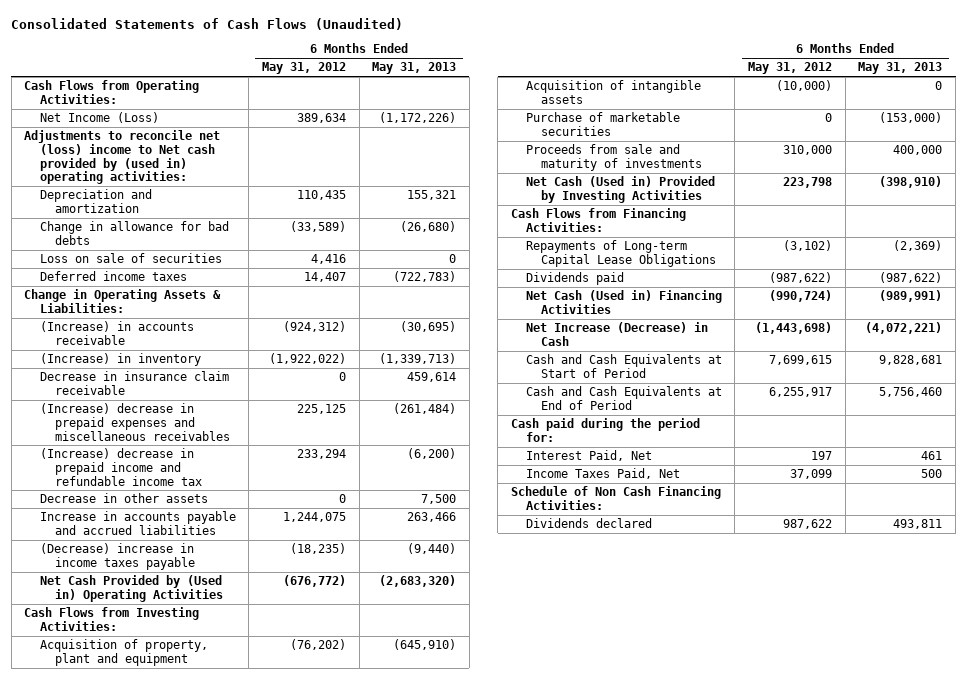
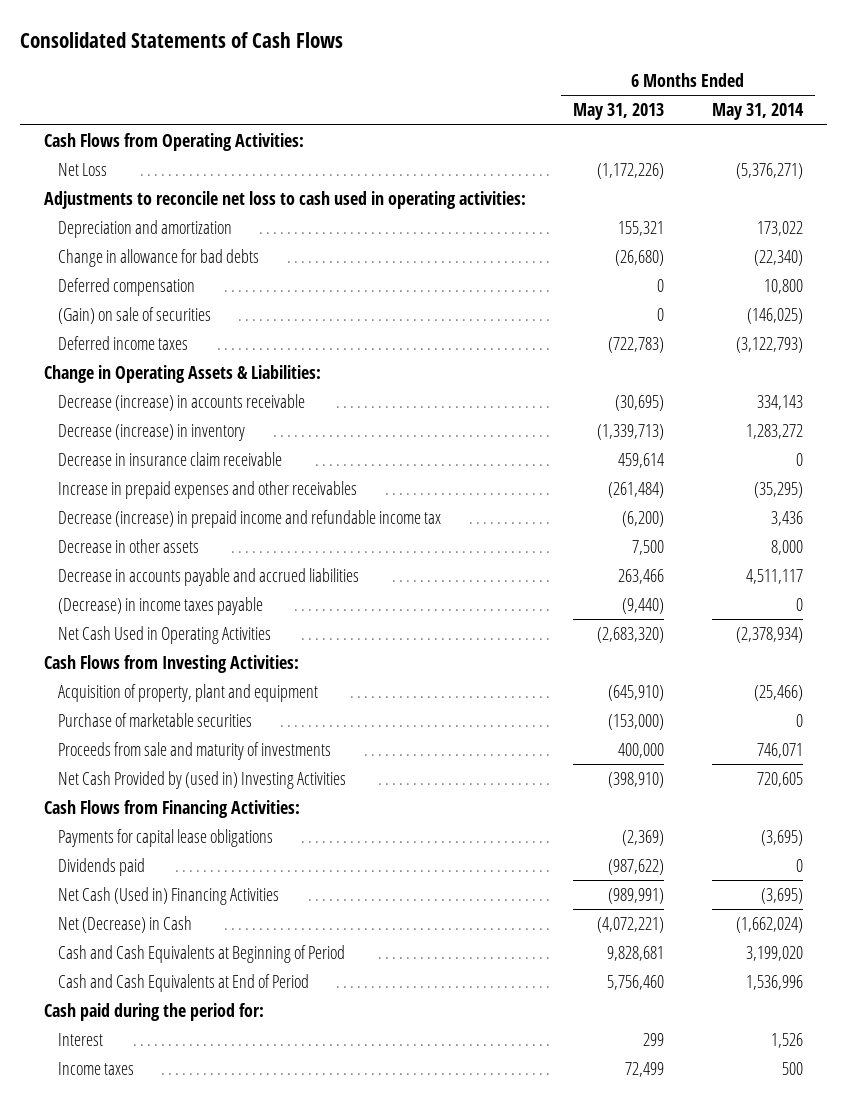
- Consolidated Statements of Cash Flows (Unaudited)
+ Consolidated Statements of Cash Flows
- | 6 Months Ended May 31, 2012 | 6 Months Ended May 31, 2013
+ | 6 Months Ended May 31, 2013 | 6 Months Ended May 31, 2014
- Net Income (Loss) | 389,634 | (1,172,226)
- Adjustments to reconcile net (loss) income to Net cash provided by (used in) operating activities:
+ Net Loss | (1,172,226) | (5,376,271)
+ Adjustments to reconcile net loss to cash used in operating activities:
- Loss on sale of securities | 4,416 | 0
+ Deferred compensation | 0 | 10,800
+ (Gain) on sale of securities | 0 | (146,025)
- (Increase) in accounts receivable | (924,312) | (30,695)
- (Increase) in inventory | (1,922,022) | (1,339,713)
+ Decrease (increase) in accounts receivable | (30,695) | 334,143
+ Decrease (increase) in inventory | (1,339,713) | 1,283,272
- (Increase) decrease in prepaid expenses and miscellaneous receivables | 225,125 | (261,484)
- (Increase) decrease in prepaid income and refundable income tax | 233,294 | (6,200)
+ Increase in prepaid expenses and other receivables | (261,484) | (35,295)
+ Decrease (increase) in prepaid income and refundable income tax | (6,200) | 3,436
- Increase in accounts payable and accrued liabilities | 1,244,075 | 263,466
- (Decrease) increase in income taxes payable | (18,235) | (9,440)
- Net Cash Provided by (Used in) Operating Activities | (676,772) | (2,683,320)
+ Decrease in accounts payable and accrued liabilities | 263,466 | 4,511,117
+ (Decrease) in income taxes payable | (9,440) | 0
+ Net Cash Used in Operating Activities | (2,683,320) | (2,378,934)
- Acquisition of intangible assets | (10,000) | 0
- Net Cash (Used in) Provided by Investing Activities | 223,798 | (398,910)
+ Net Cash Provided by (used in) Investing Activities | (398,910) | 720,605
- Repayments of Long-term Capital Lease Obligations | (3,102) | (2,369)
+ Payments for capital lease obligations | (2,369) | (3,695)
- Net Increase (Decrease) in Cash | (1,443,698) | (4,072,221)
- Cash and Cash Equivalents at Start of Period | 7,699,615 | 9,828,681
+ Net (Decrease) in Cash | (4,072,221) | (1,662,024)
+ Cash and Cash Equivalents at Beginning of Period | 9,828,681 | 3,199,020
- Interest Paid, Net | 197 | 461
- Income Taxes Paid, Net | 37,099 | 500
- Schedule of Non Cash Financing Activities:
- Dividends declared | 987,622 | 493,811
+ Interest | 299 | 1,526
+ Income taxes | 72,499 | 500

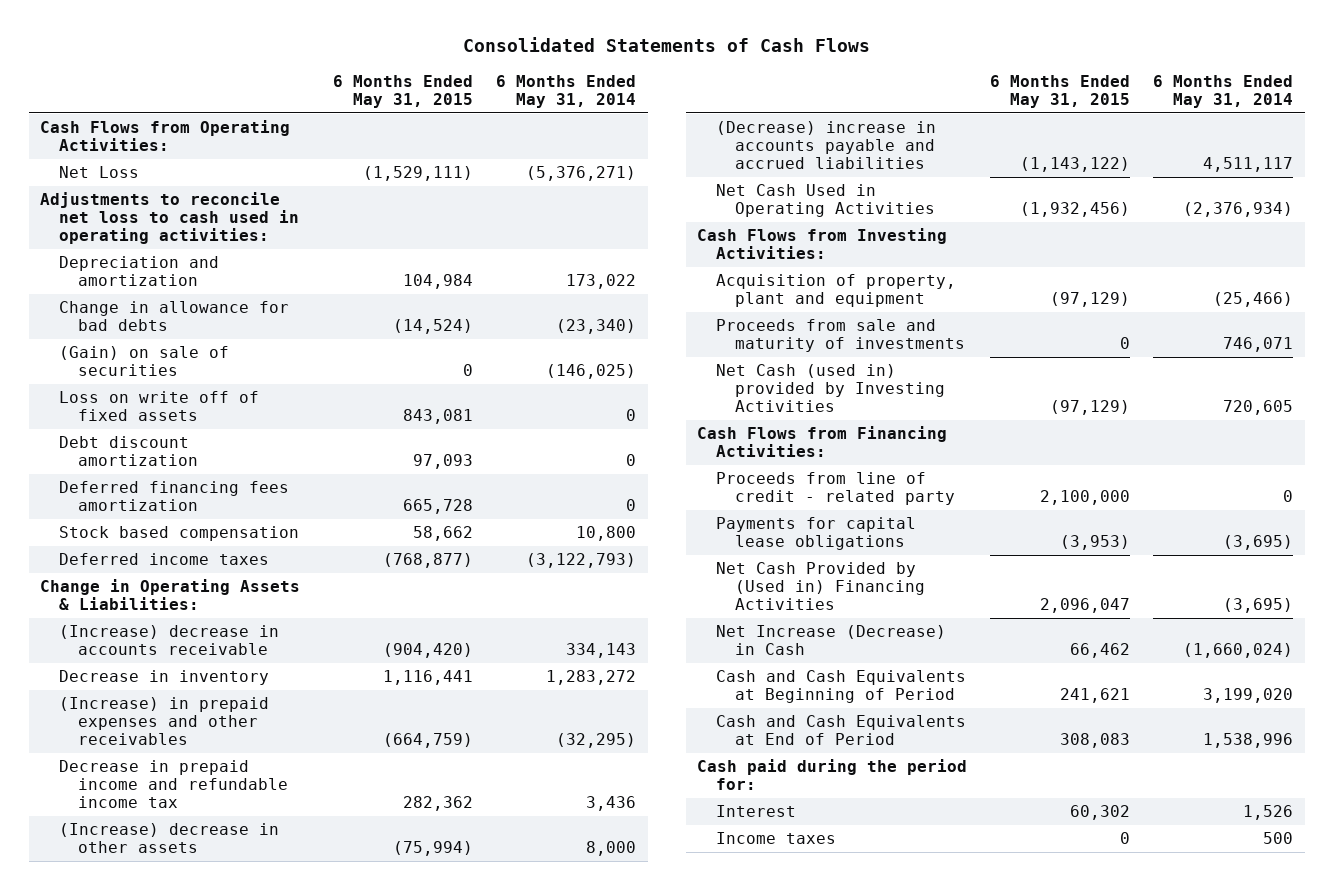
- | 6 Months Ended May 31, 2013 | 6 Months Ended May 31, 2014
+ | 6 Months Ended May 31, 2015 | 6 Months Ended May 31, 2014
- Change in allowance for bad debts | (26,680) | (22,340)
- Deferred compensation | 0 | 10,800
+ Change in allowance for bad debts | (14,524) | (23,340)
+ Loss on write off of fixed assets | 843,081 | 0
+ Debt discount amortization | 97,093 | 0
+ Deferred financing fees amortization | 665,728 | 0
+ Stock based compensation | 58,662 | 10,800
- Decrease (increase) in accounts receivable | (30,695) | 334,143
- Decrease (increase) in inventory | (1,339,713) | 1,283,272
- Decrease in insurance claim receivable | 459,614 | 0
- Increase in prepaid expenses and other receivables | (261,484) | (35,295)
- Decrease (increase) in prepaid income and refundable income tax | (6,200) | 3,436
- Decrease in other assets | 7,500 | 8,000
- Decrease in accounts payable and accrued liabilities | 263,466 | 4,511,117
- (Decrease) in income taxes payable | (9,440) | 0
- Net Cash Used in Operating Activities | (2,683,320) | (2,378,934)
+ (Increase) decrease in accounts receivable | (904,420) | 334,143
+ Decrease in inventory | 1,116,441 | 1,283,272
+ (Increase) in prepaid expenses and other receivables | (664,759) | (32,295)
+ Decrease in prepaid income and refundable income tax | 282,362 | 3,436
+ (Increase) decrease in other assets | (75,994) | 8,000
+ (Decrease) increase in accounts payable and accrued liabilities | (1,143,122) | 4,511,117
+ Net Cash Used in Operating Activities | (1,932,456) | (2,376,934)
- Purchase of marketable securities | (153,000) | 0
- Net Cash Provided by (used in) Investing Activities | (398,910) | 720,605
+ Net Cash (used in) provided by Investing Activities | (97,129) | 720,605
+ Proceeds from line of credit - related party | 2,100,000 | 0
- Dividends paid | (987,622) | 0
- Net Cash (Used in) Financing Activities | (989,991) | (3,695)
- Net (Decrease) in Cash | (4,072,221) | (1,662,024)
+ Net Cash Provided by (Used in) Financing Activities | 2,096,047 | (3,695)
+ Net Increase (Decrease) in Cash | 66,462 | (1,660,024)
- Cash and Cash Equivalents at End of Period | 5,756,460 | 1,536,996
+ Cash and Cash Equivalents at End of Period | 308,083 | 1,538,996

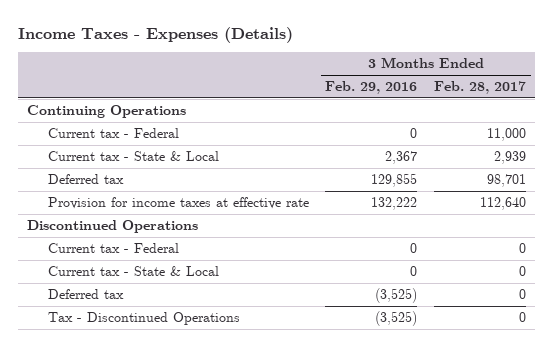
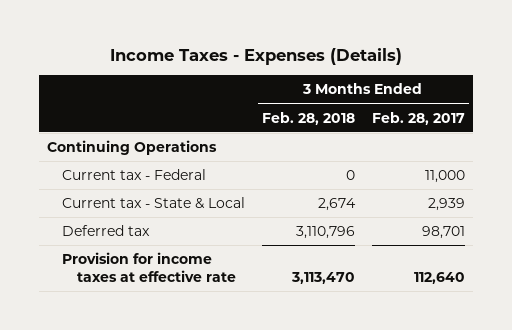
- | 3 Months Ended Feb. 29, 2016 | 3 Months Ended Feb. 28, 2017
+ | 3 Months Ended Feb. 28, 2018 | 3 Months Ended Feb. 28, 2017
- Discontinued Operations
- Current tax - Federal | 0 | 0
- Current tax - State & Local | 0 | 0
- Deferred tax | (3,525) | 0
- Tax - Discontinued Operations | (3,525) | 0

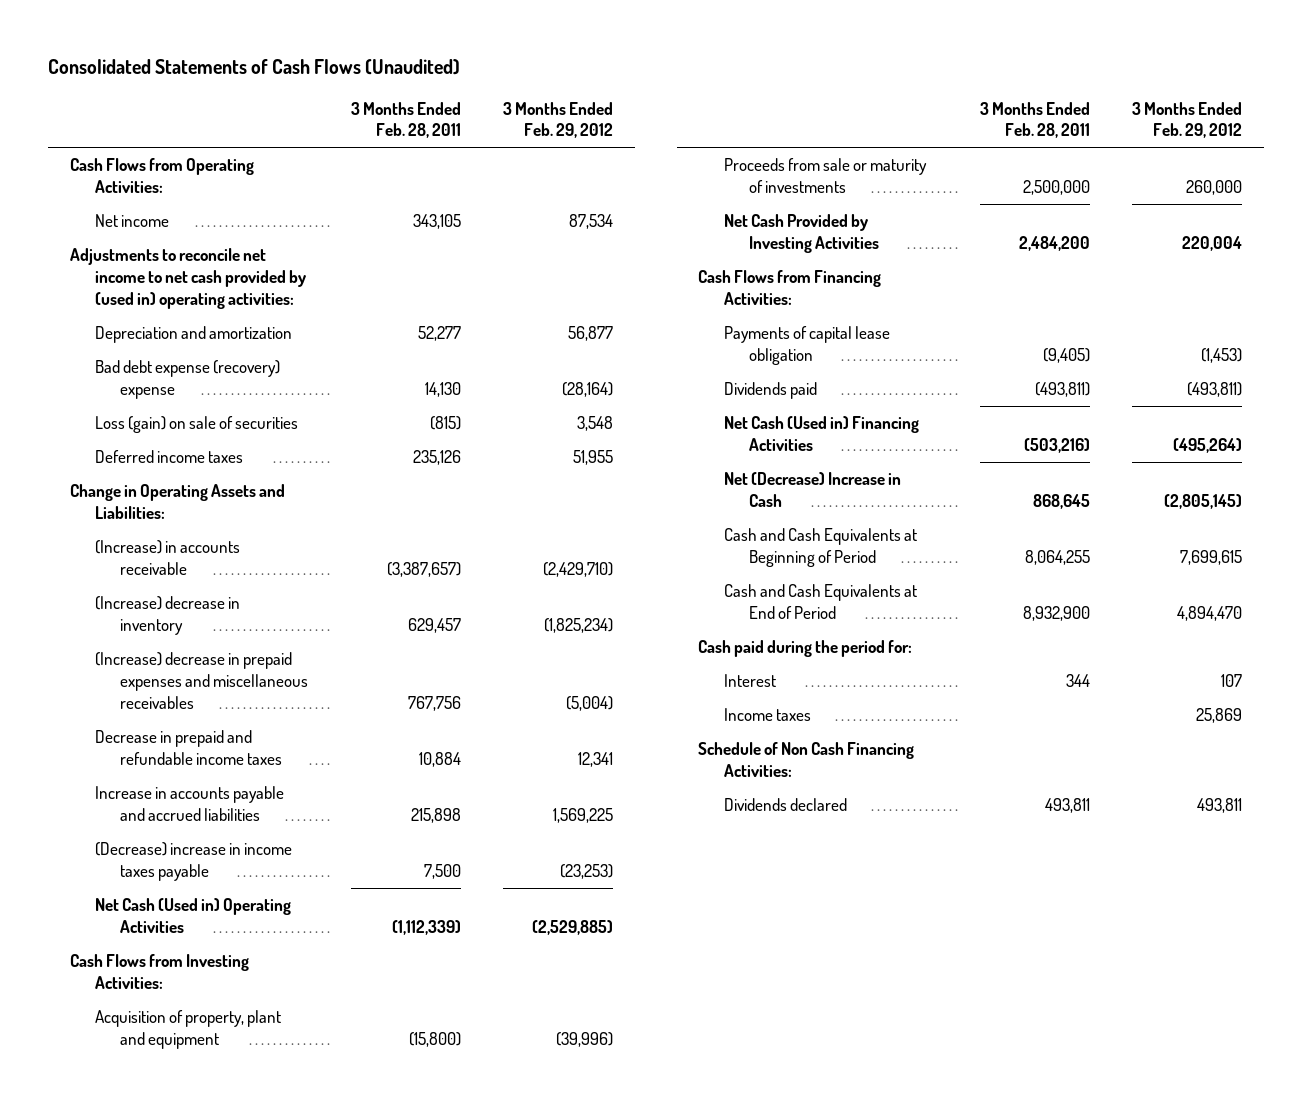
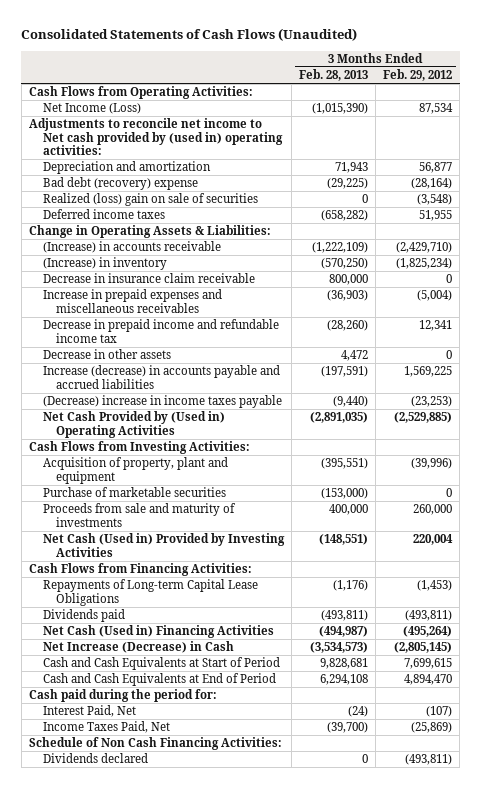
- | 3 Months Ended Feb. 28, 2011 | 3 Months Ended Feb. 29, 2012
+ | 3 Months Ended Feb. 28, 2013 | 3 Months Ended Feb. 29, 2012
- Net income | 343,105 | 87,534
- Adjustments to reconcile net income to net cash provided by (used in) operating activities:
+ Net Income (Loss) | (1,015,390) | 87,534
+ Adjustments to reconcile net income to Net cash provided by (used in) operating activities:
- Bad debt expense (recovery) expense | 14,130 | (28,164)
- Loss (gain) on sale of securities | (815) | 3,548
+ Bad debt (recovery) expense | (29,225) | (28,164)
+ Realized (loss) gain on sale of securities | 0 | (3,548)
- Change in Operating Assets and Liabilities:
+ Change in Operating Assets & Liabilities:
- (Increase) decrease in inventory | 629,457 | (1,825,234)
- (Increase) decrease in prepaid expenses and miscellaneous receivables | 767,756 | (5,004)
- Decrease in prepaid and refundable income taxes | 10,884 | 12,341
- Increase in accounts payable and accrued liabilities | 215,898 | 1,569,225
+ (Increase) in inventory | (570,250) | (1,825,234)
+ Decrease in insurance claim receivable | 800,000 | 0
+ Increase in prepaid expenses and miscellaneous receivables | (36,903) | (5,004)
+ Decrease in prepaid income and refundable income tax | (28,260) | 12,341
+ Decrease in other assets | 4,472 | 0
+ Increase (decrease) in accounts payable and accrued liabilities | (197,591) | 1,569,225
- Net Cash (Used in) Operating Activities | (1,112,339) | (2,529,885)
+ Net Cash Provided by (Used in) Operating Activities | (2,891,035) | (2,529,885)
- Proceeds from sale or maturity of investments | 2,500,000 | 260,000
- Net Cash Provided by Investing Activities | 2,484,200 | 220,004
+ Purchase of marketable securities | (153,000) | 0
+ Proceeds from sale and maturity of investments | 400,000 | 260,000
+ Net Cash (Used in) Provided by Investing Activities | (148,551) | 220,004
- Payments of capital lease obligation | (9,405) | (1,453)
+ Repayments of Long-term Capital Lease Obligations | (1,176) | (1,453)
- Net (Decrease) Increase in Cash | 868,645 | (2,805,145)
- Cash and Cash Equivalents at Beginning of Period | 8,064,255 | 7,699,615
+ Net Increase (Decrease) in Cash | (3,534,573) | (2,805,145)
+ Cash and Cash Equivalents at Start of Period | 9,828,681 | 7,699,615
- Interest | 344 | 107
- Income taxes | | 25,869
+ Interest Paid, Net | (24) | (107)
+ Income Taxes Paid, Net | (39,700) | (25,869)
- Dividends declared | 493,811 | 493,811
+ Dividends declared | 0 | (493,811)

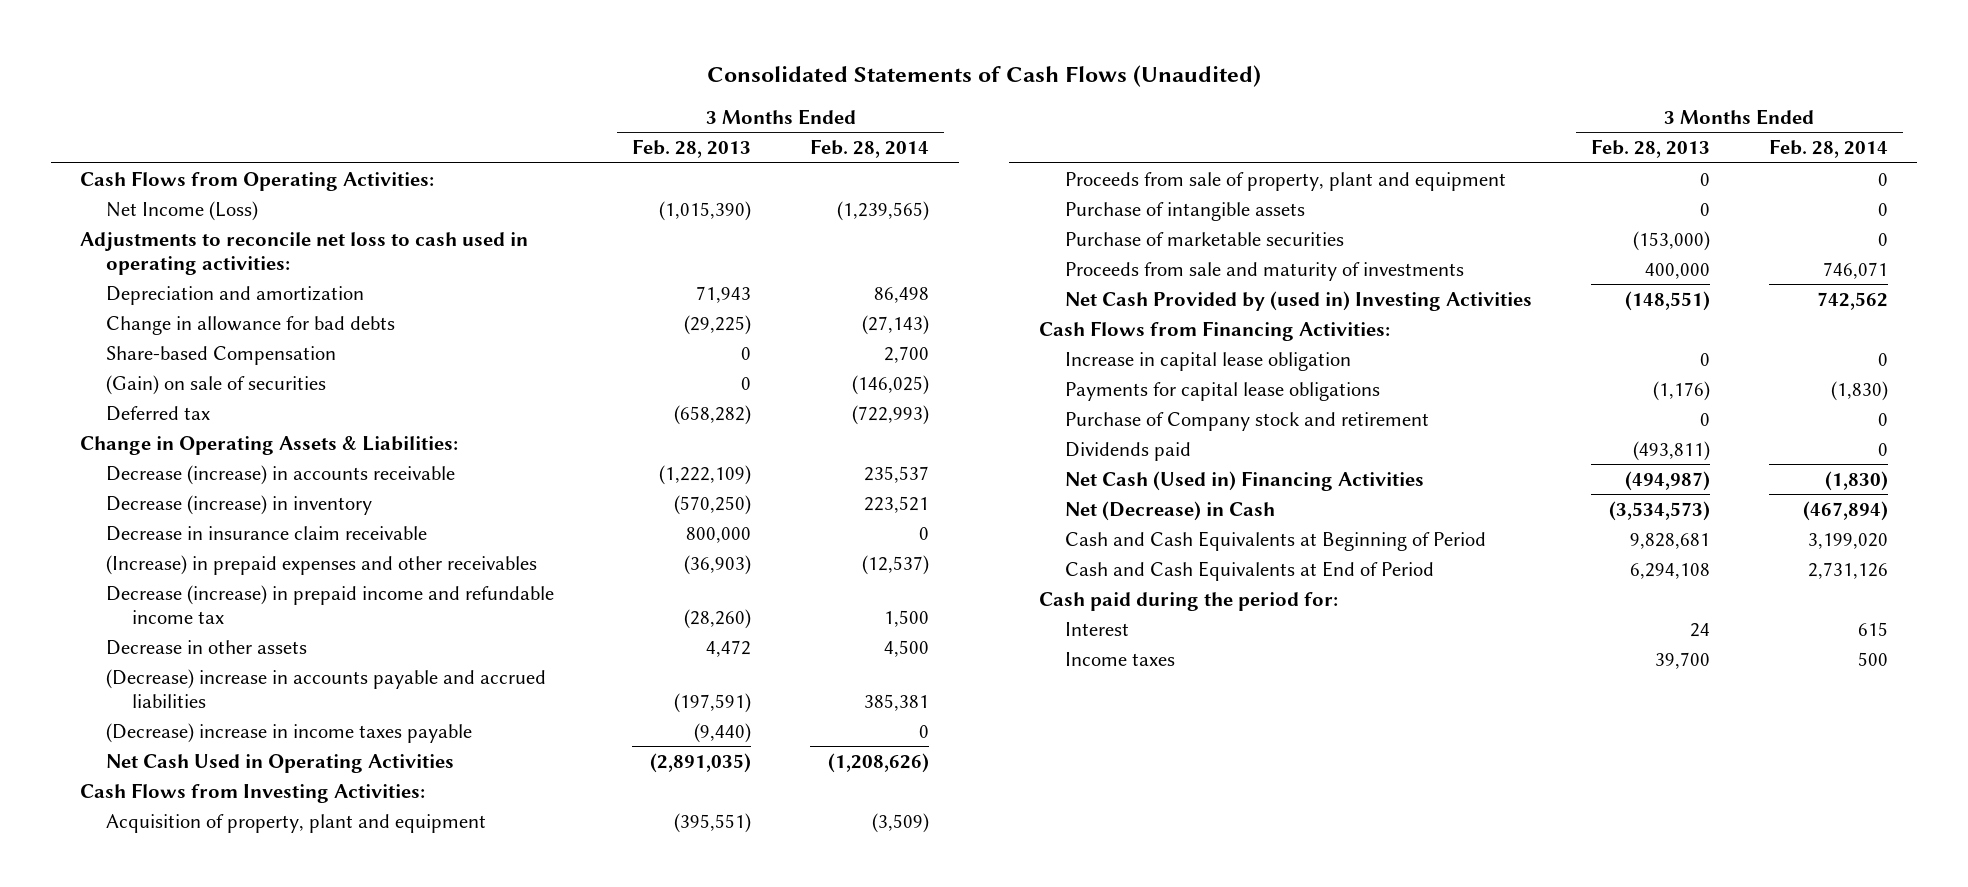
- | 3 Months Ended Feb. 28, 2013 | 3 Months Ended Feb. 29, 2012
+ | 3 Months Ended Feb. 28, 2013 | 3 Months Ended Feb. 28, 2014
- Adjustments to reconcile net income to Net cash provided by (used in) operating activities:
+ Adjustments to reconcile net loss to cash used in operating activities:
- Bad debt (recovery) expense | (29,225) | (28,164)
- Realized (loss) gain on sale of securities | 0 | (3,548)
- Deferred income taxes | (658,282) | 51,955
+ Change in allowance for bad debts | (29,225) | (27,143)
+ Share-based Compensation | 0 | 2,700
+ (Gain) on sale of securities | 0 | (146,025)
+ Deferred tax | (658,282) | (722,993)
- (Increase) in accounts receivable | (1,222,109) | (2,429,710)
- (Increase) in inventory | (570,250) | (1,825,234)
+ Decrease (increase) in accounts receivable | (1,222,109) | 235,537
+ Decrease (increase) in inventory | (570,250) | 223,521
- Increase in prepaid expenses and miscellaneous receivables | (36,903) | (5,004)
- Decrease in prepaid income and refundable income tax | (28,260) | 12,341
+ (Increase) in prepaid expenses and other receivables | (36,903) | (12,537)
+ Decrease (increase) in prepaid income and refundable income tax | (28,260) | 1,500
- Increase (decrease) in accounts payable and accrued liabilities | (197,591) | 1,569,225
+ (Decrease) increase in accounts payable and accrued liabilities | (197,591) | 385,381
- Net Cash Provided by (Used in) Operating Activities | (2,891,035) | (2,529,885)
+ Net Cash Used in Operating Activities | (2,891,035) | (1,208,626)
+ Proceeds from sale of property, plant and equipment | 0 | 0
+ Purchase of intangible assets | 0 | 0
- Net Cash (Used in) Provided by Investing Activities | (148,551) | 220,004
+ Net Cash Provided by (used in) Investing Activities | (148,551) | 742,562
- Repayments of Long-term Capital Lease Obligations | (1,176) | (1,453)
+ Increase in capital lease obligation | 0 | 0
+ Payments for capital lease obligations | (1,176) | (1,830)
+ Purchase of Company stock and retirement | 0 | 0
- Net Increase (Decrease) in Cash | (3,534,573) | (2,805,145)
- Cash and Cash Equivalents at Start of Period | 9,828,681 | 7,699,615
+ Net (Decrease) in Cash | (3,534,573) | (467,894)
+ Cash and Cash Equivalents at Beginning of Period | 9,828,681 | 3,199,020
- Interest Paid, Net | (24) | (107)
- Income Taxes Paid, Net | (39,700) | (25,869)
- Schedule of Non Cash Financing Activities:
- Dividends declared | 0 | (493,811)
+ Interest | 24 | 615
+ Income taxes | 39,700 | 500

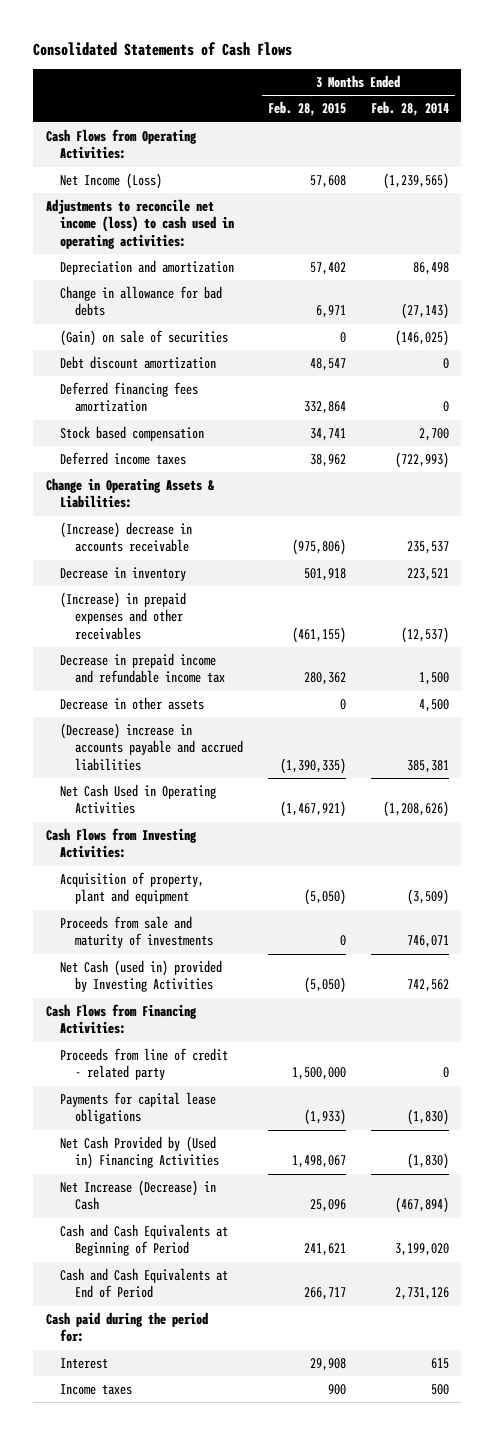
- Consolidated Statements of Cash Flows (Unaudited)
+ Consolidated Statements of Cash Flows
- | 3 Months Ended Feb. 28, 2013 | 3 Months Ended Feb. 28, 2014
+ | 3 Months Ended Feb. 28, 2015 | 3 Months Ended Feb. 28, 2014
- Adjustments to reconcile net loss to cash used in operating activities:
+ Adjustments to reconcile net income (loss) to cash used in operating activities:
- Share-based Compensation | 0 | 2,700
- Deferred tax | (658,282) | (722,993)
+ Debt discount amortization | 48,547 | 0
+ Deferred financing fees amortization | 332,864 | 0
+ Stock based compensation | 34,741 | 2,700
+ Deferred income taxes | 38,962 | (722,993)
- Decrease (increase) in accounts receivable | (1,222,109) | 235,537
- Decrease (increase) in inventory | (570,250) | 223,521
- Decrease in insurance claim receivable | 800,000 | 0
+ (Increase) decrease in accounts receivable | (975,806) | 235,537
+ Decrease in inventory | 501,918 | 223,521
- Decrease (increase) in prepaid income and refundable income tax | (28,260) | 1,500
+ Decrease in prepaid income and refundable income tax | 280,362 | 1,500
- (Decrease) increase in income taxes payable | (9,440) | 0
- Proceeds from sale of property, plant and equipment | 0 | 0
- Purchase of intangible assets | 0 | 0
- Purchase of marketable securities | (153,000) | 0
- Net Cash Provided by (used in) Investing Activities | (148,551) | 742,562
+ Net Cash (used in) provided by Investing Activities | (5,050) | 742,562
- Increase in capital lease obligation | 0 | 0
+ Proceeds from line of credit - related party | 1,500,000 | 0
- Purchase of Company stock and retirement | 0 | 0
- Dividends paid | (493,811) | 0
- Net Cash (Used in) Financing Activities | (494,987) | (1,830)
- Net (Decrease) in Cash | (3,534,573) | (467,894)
+ Net Cash Provided by (Used in) Financing Activities | 1,498,067 | (1,830)
+ Net Increase (Decrease) in Cash | 25,096 | (467,894)

